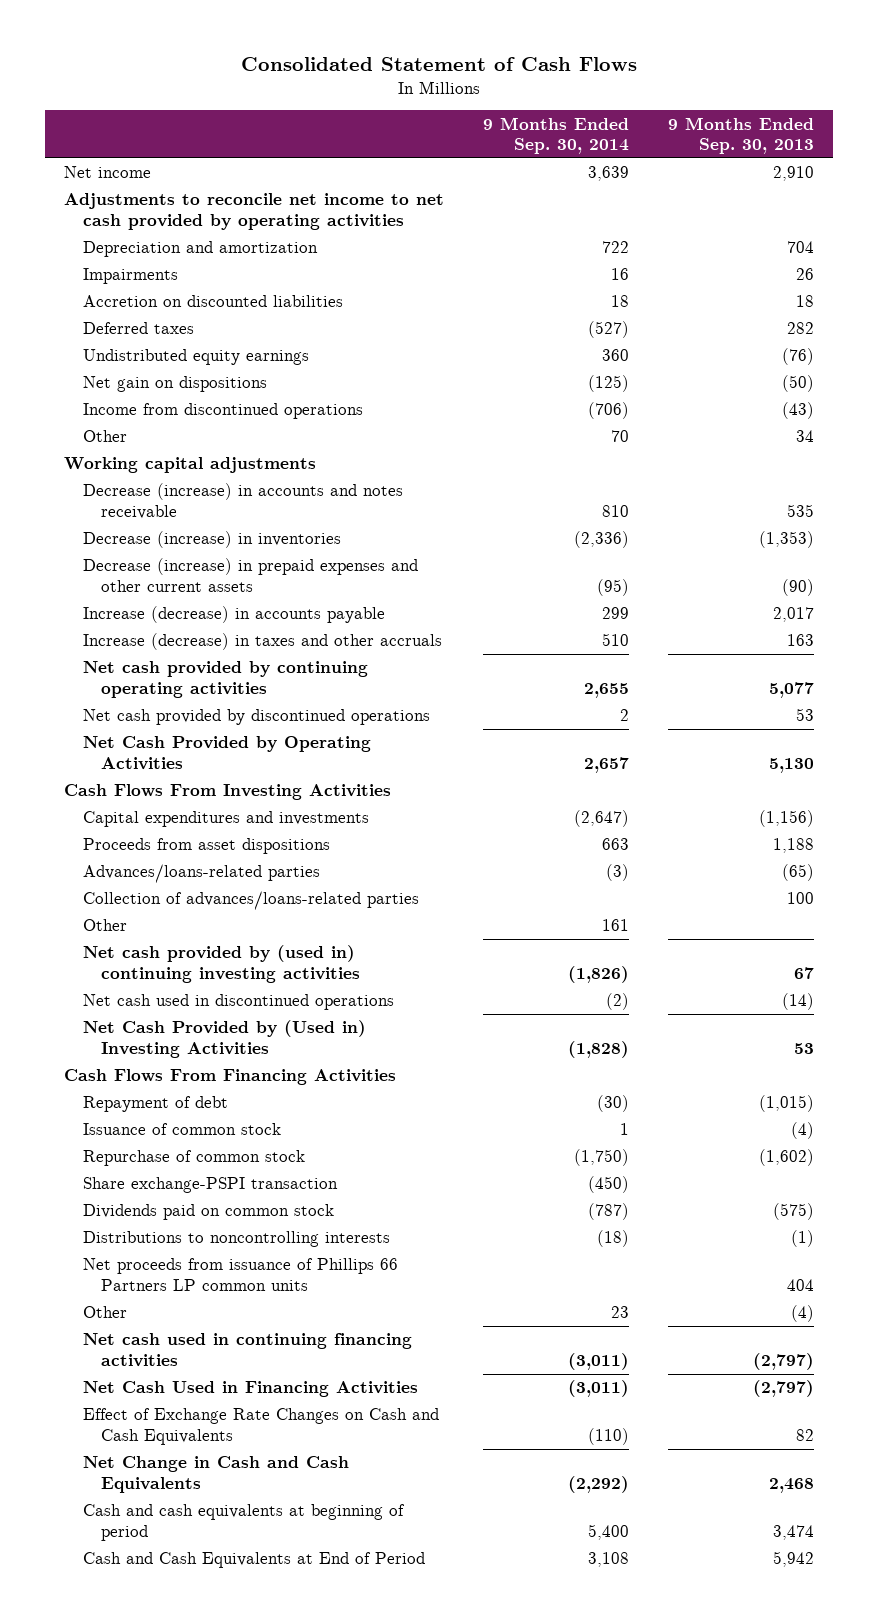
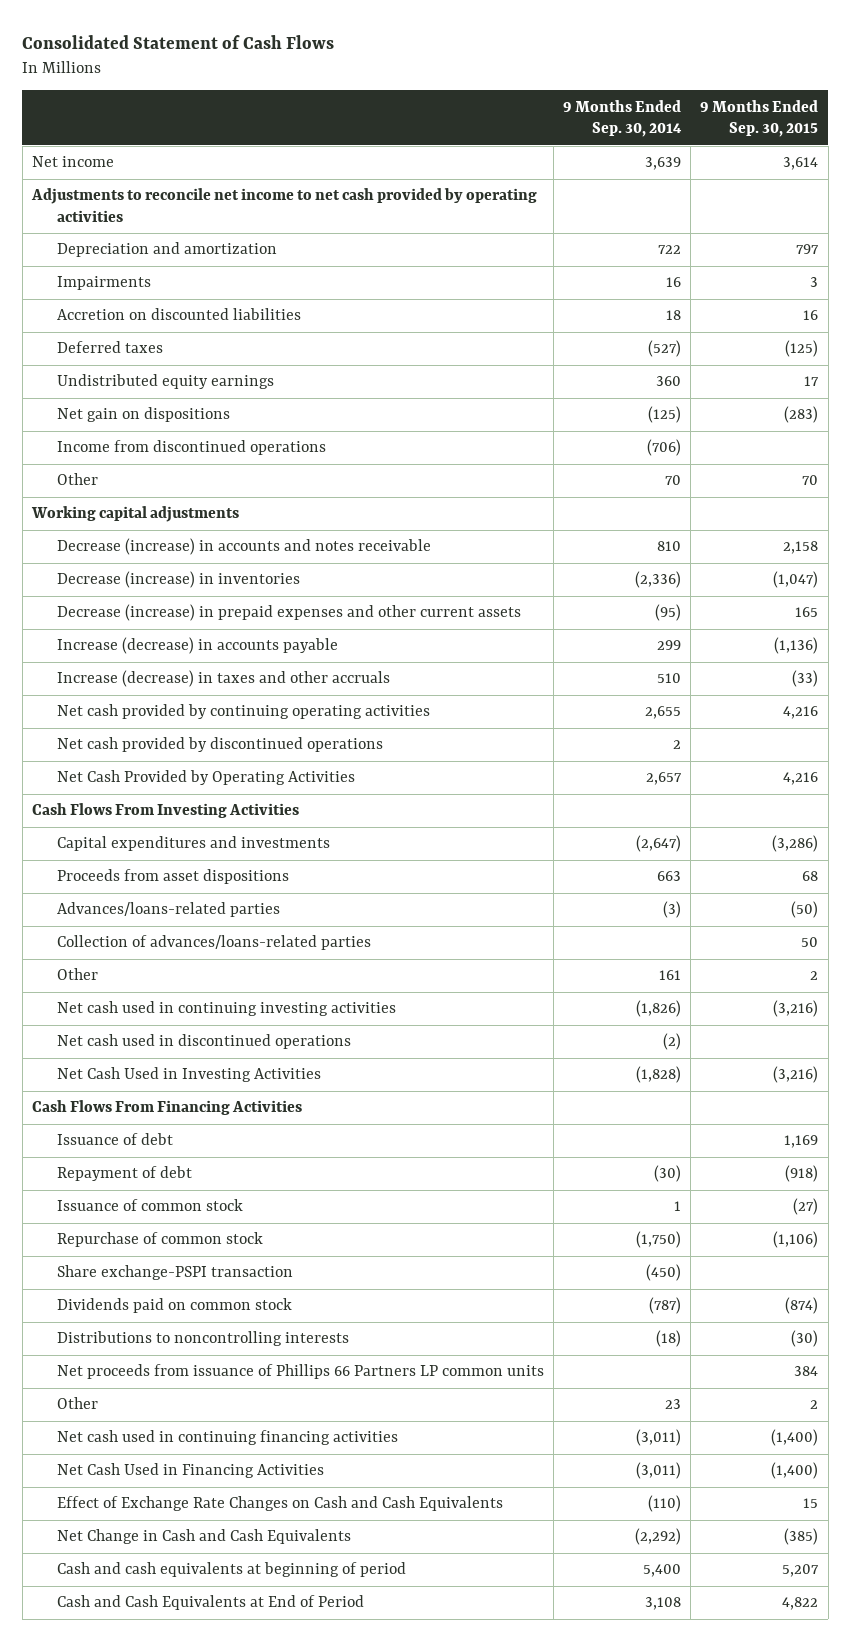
- | 9 Months Ended Sep. 30, 2014 | 9 Months Ended Sep. 30, 2013
+ | 9 Months Ended Sep. 30, 2014 | 9 Months Ended Sep. 30, 2015
- Net cash provided by (used in) continuing investing activities | (1,826) | 67
+ Net cash used in continuing investing activities | (1,826) | (3,216)
- Net Cash Provided by (Used in) Investing Activities | (1,828) | 53
+ Net Cash Used in Investing Activities | (1,828) | (3,216)
+ Issuance of debt | | 1,169

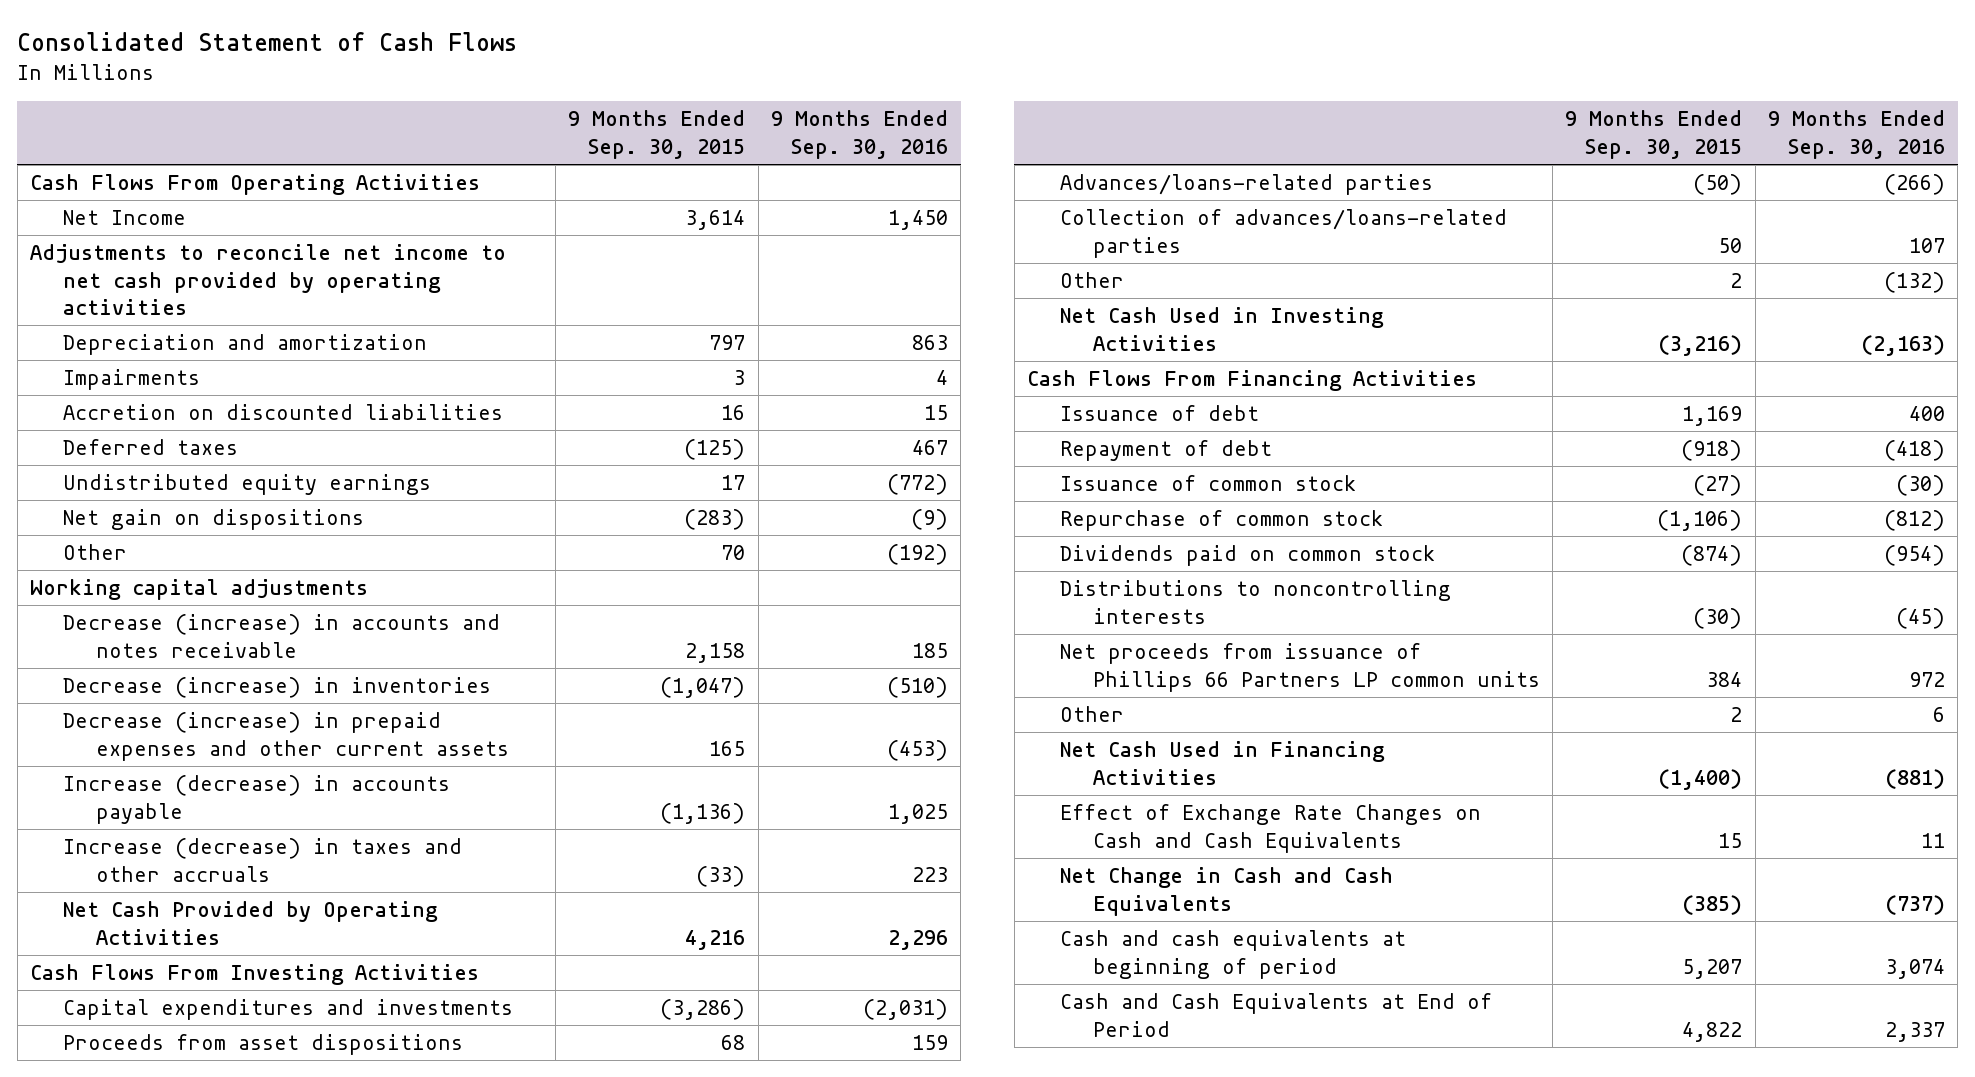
- | 9 Months Ended Sep. 30, 2014 | 9 Months Ended Sep. 30, 2015
+ | 9 Months Ended Sep. 30, 2015 | 9 Months Ended Sep. 30, 2016
- Net income | 3,639 | 3,614
+ Cash Flows From Operating Activities
+ Net Income | 3,614 | 1,450
- Income from discontinued operations | (706) |
- Net cash provided by continuing operating activities | 2,655 | 4,216
- Net cash provided by discontinued operations | 2 |
- Net cash used in continuing investing activities | (1,826) | (3,216)
- Net cash used in discontinued operations | (2) |
- Share exchange-PSPI transaction | (450) |
- Net cash used in continuing financing activities | (3,011) | (1,400)

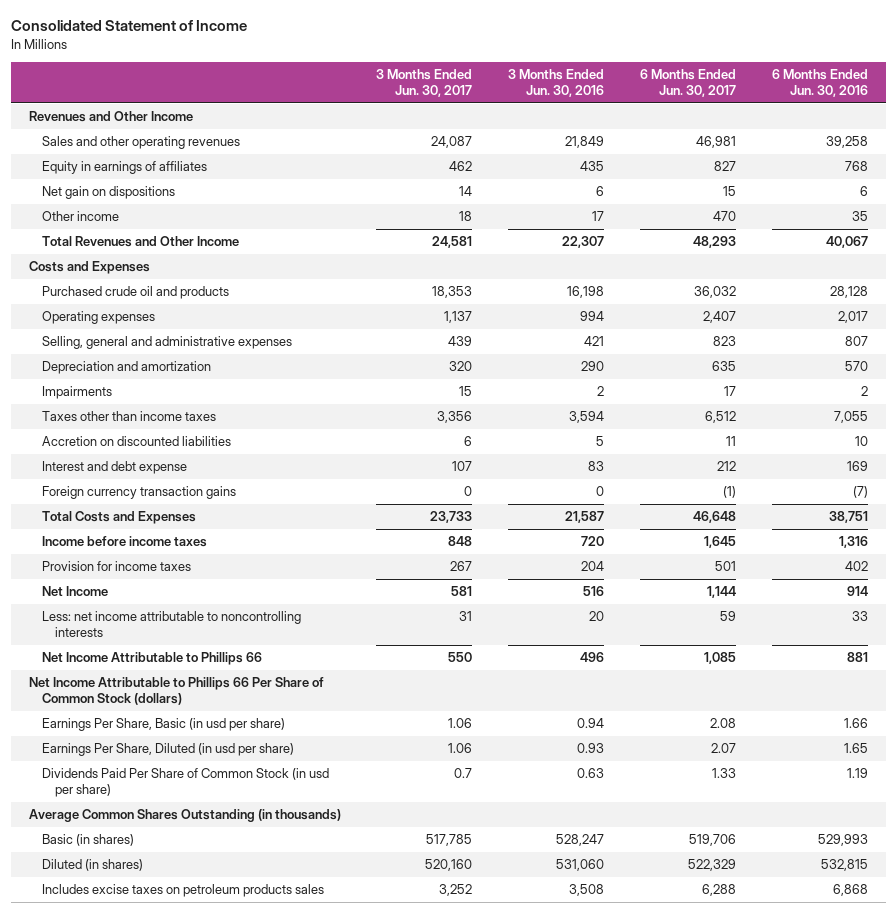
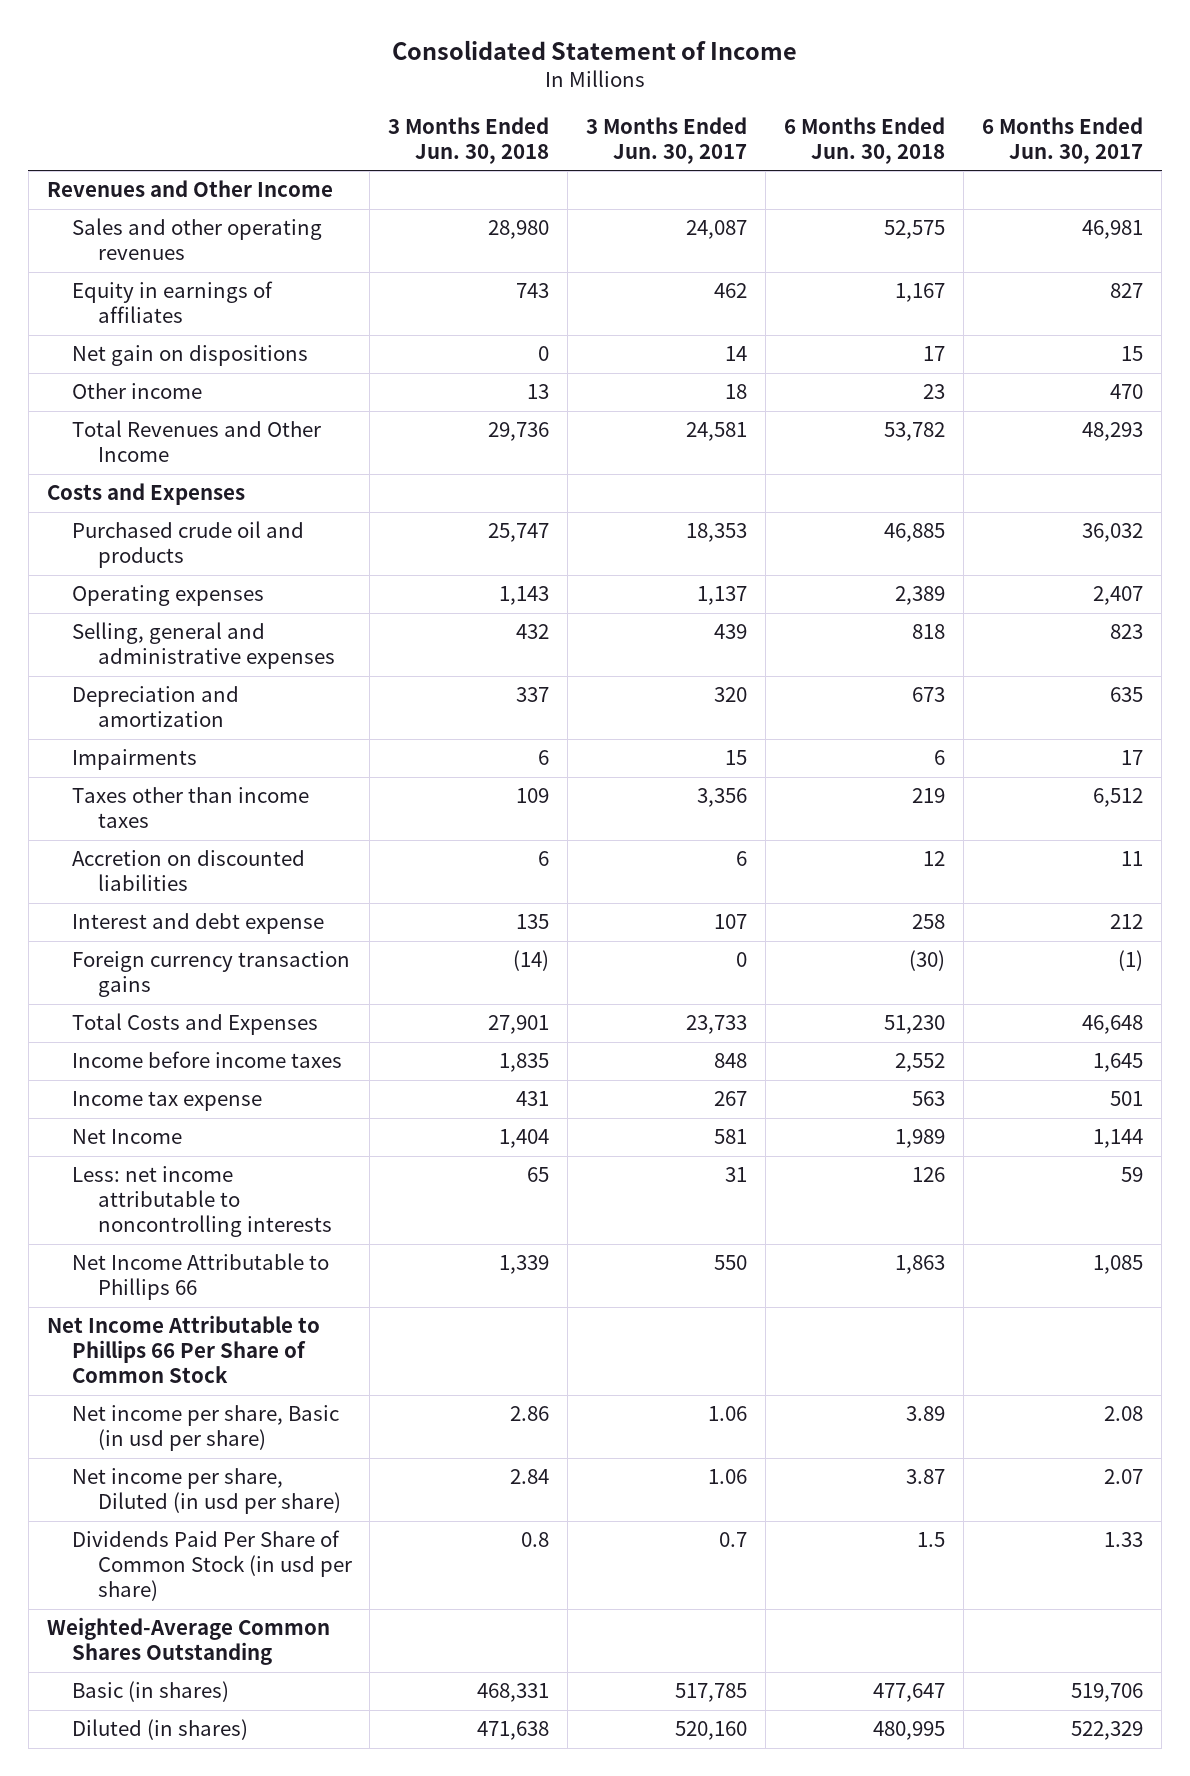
- | 3 Months Ended Jun. 30, 2017 | 3 Months Ended Jun. 30, 2016 | 6 Months Ended Jun. 30, 2017 | 6 Months Ended Jun. 30, 2016
+ | 3 Months Ended Jun. 30, 2018 | 3 Months Ended Jun. 30, 2017 | 6 Months Ended Jun. 30, 2018 | 6 Months Ended Jun. 30, 2017
- Provision for income taxes | 267 | 204 | 501 | 402
+ Income tax expense | 431 | 267 | 563 | 501
- Net Income Attributable to Phillips 66 Per Share of Common Stock (dollars)
- Earnings Per Share, Basic (in usd per share) | 1.06 | 0.94 | 2.08 | 1.66
- Earnings Per Share, Diluted (in usd per share) | 1.06 | 0.93 | 2.07 | 1.65
+ Net Income Attributable to Phillips 66 Per Share of Common Stock
+ Net income per share, Basic (in usd per share) | 2.86 | 1.06 | 3.89 | 2.08
+ Net income per share, Diluted (in usd per share) | 2.84 | 1.06 | 3.87 | 2.07
- Average Common Shares Outstanding (in thousands)
+ Weighted-Average Common Shares Outstanding
- Includes excise taxes on petroleum products sales | 3,252 | 3,508 | 6,288 | 6,868

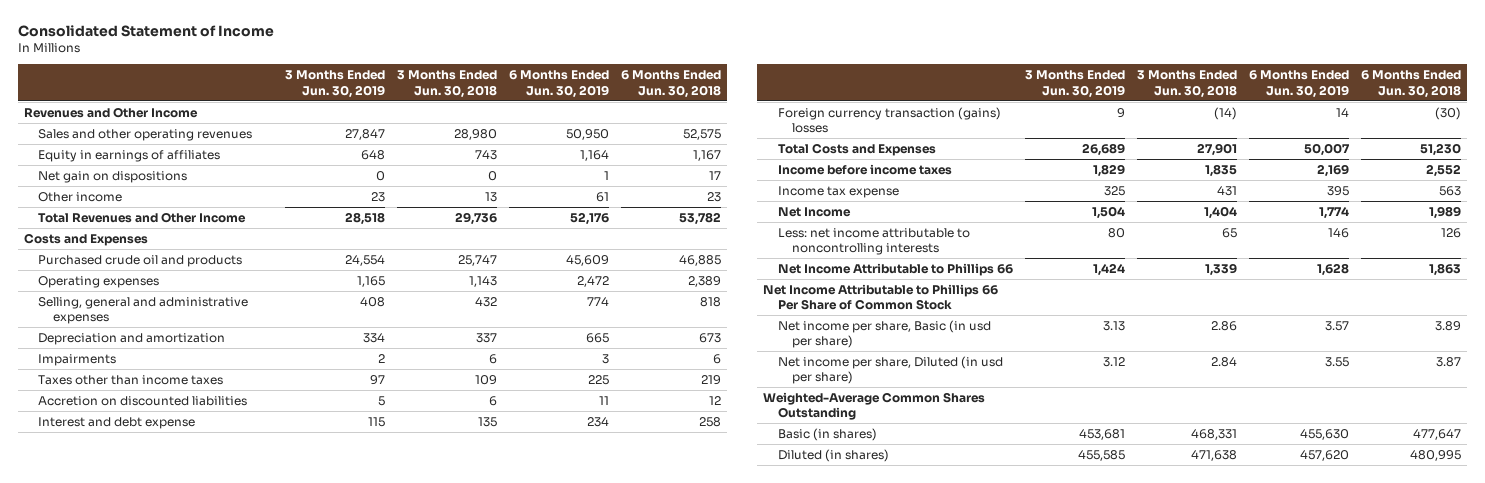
- | 3 Months Ended Jun. 30, 2018 | 3 Months Ended Jun. 30, 2017 | 6 Months Ended Jun. 30, 2018 | 6 Months Ended Jun. 30, 2017
+ | 3 Months Ended Jun. 30, 2019 | 3 Months Ended Jun. 30, 2018 | 6 Months Ended Jun. 30, 2019 | 6 Months Ended Jun. 30, 2018
- Foreign currency transaction gains | (14) | 0 | (30) | (1)
+ Foreign currency transaction (gains) losses | 9 | (14) | 14 | (30)
- Dividends Paid Per Share of Common Stock (in usd per share) | 0.8 | 0.7 | 1.5 | 1.33

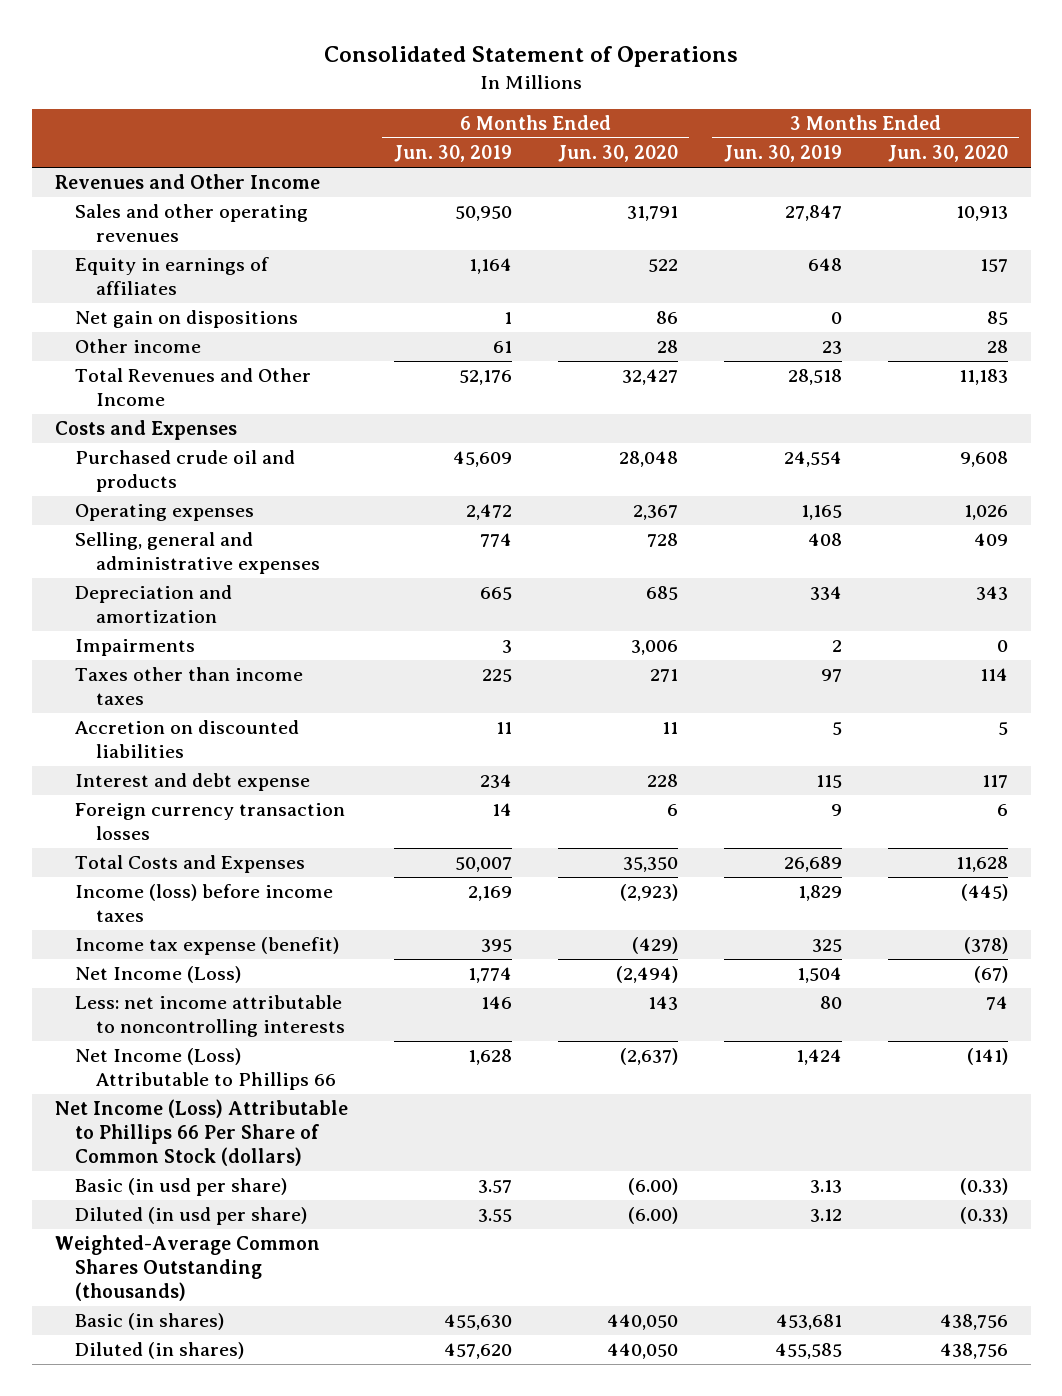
- Consolidated Statement of Income
+ Consolidated Statement of Operations
- | 3 Months Ended Jun. 30, 2019 | 3 Months Ended Jun. 30, 2018 | 6 Months Ended Jun. 30, 2019 | 6 Months Ended Jun. 30, 2018
+ | 6 Months Ended Jun. 30, 2019 | 6 Months Ended Jun. 30, 2020 | 3 Months Ended Jun. 30, 2019 | 3 Months Ended Jun. 30, 2020
- Foreign currency transaction (gains) losses | 9 | (14) | 14 | (30)
+ Foreign currency transaction losses | 14 | 6 | 9 | 6
- Income before income taxes | 1,829 | 1,835 | 2,169 | 2,552
- Income tax expense | 325 | 431 | 395 | 563
- Net Income | 1,504 | 1,404 | 1,774 | 1,989
+ Income (loss) before income taxes | 2,169 | (2,923) | 1,829 | (445)
+ Income tax expense (benefit) | 395 | (429) | 325 | (378)
+ Net Income (Loss) | 1,774 | (2,494) | 1,504 | (67)
- Net Income Attributable to Phillips 66 | 1,424 | 1,339 | 1,628 | 1,863
- Net Income Attributable to Phillips 66 Per Share of Common Stock
- Net income per share, Basic (in usd per share) | 3.13 | 2.86 | 3.57 | 3.89
- Net income per share, Diluted (in usd per share) | 3.12 | 2.84 | 3.55 | 3.87
- Weighted-Average Common Shares Outstanding
+ Net Income (Loss) Attributable to Phillips 66 | 1,628 | (2,637) | 1,424 | (141)
+ Net Income (Loss) Attributable to Phillips 66 Per Share of Common Stock (dollars)
+ Basic (in usd per share) | 3.57 | (6.00) | 3.13 | (0.33)
+ Diluted (in usd per share) | 3.55 | (6.00) | 3.12 | (0.33)
+ Weighted-Average Common Shares Outstanding (thousands)

